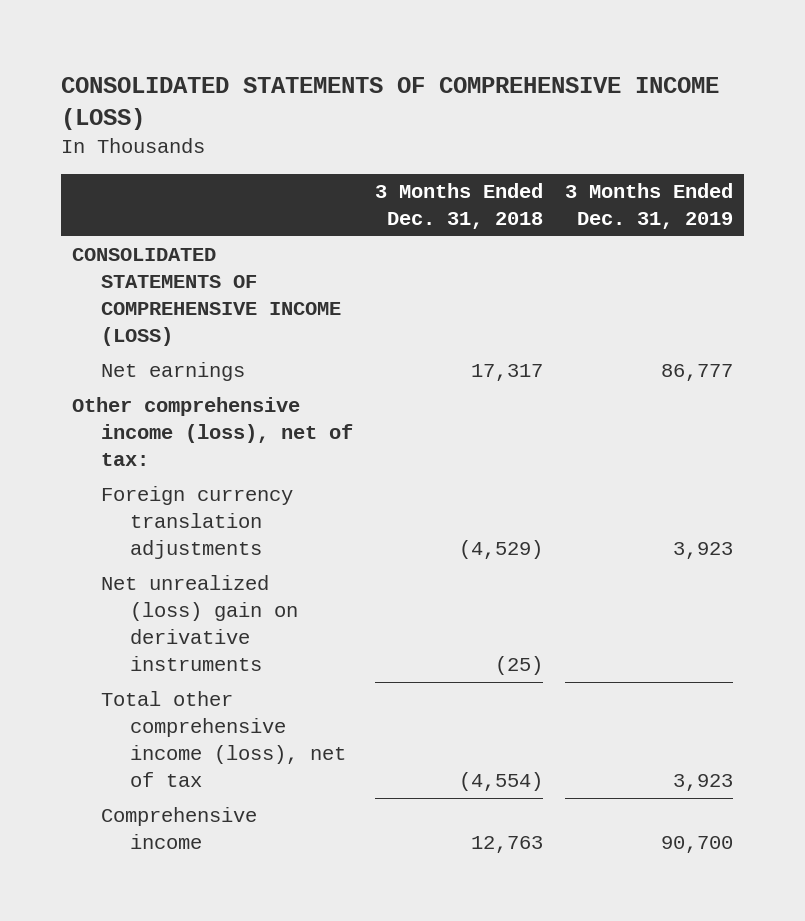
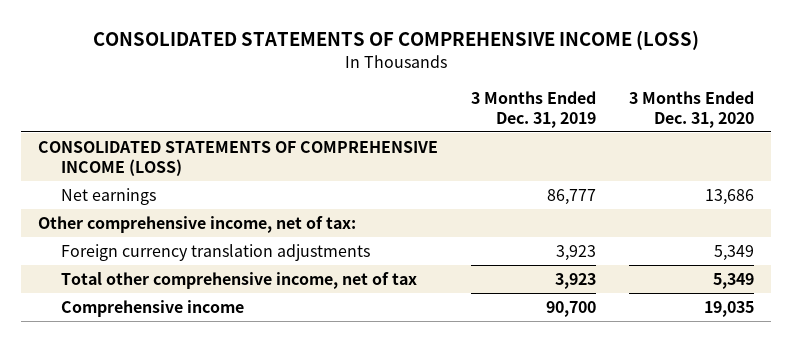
- | 3 Months Ended Dec. 31, 2018 | 3 Months Ended Dec. 31, 2019
+ | 3 Months Ended Dec. 31, 2019 | 3 Months Ended Dec. 31, 2020
- Other comprehensive income (loss), net of tax:
+ Other comprehensive income, net of tax:
- Net unrealized (loss) gain on derivative instruments | (25) |
- Total other comprehensive income (loss), net of tax | (4,554) | 3,923
+ Total other comprehensive income, net of tax | 3,923 | 5,349

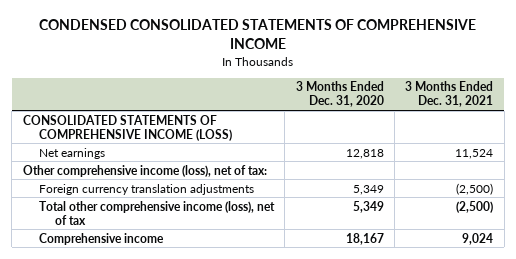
- CONSOLIDATED STATEMENTS OF COMPREHENSIVE INCOME (LOSS)
+ CONDENSED CONSOLIDATED STATEMENTS OF COMPREHENSIVE INCOME
- | 3 Months Ended Dec. 31, 2019 | 3 Months Ended Dec. 31, 2020
+ | 3 Months Ended Dec. 31, 2020 | 3 Months Ended Dec. 31, 2021
- Net earnings | 86,777 | 13,686
- Other comprehensive income, net of tax:
+ Net earnings | 12,818 | 11,524
+ Other comprehensive income (loss), net of tax:
- Total other comprehensive income, net of tax | 3,923 | 5,349
- Comprehensive income | 90,700 | 19,035
+ Total other comprehensive income (loss), net of tax | 5,349 | (2,500)
+ Comprehensive income | 18,167 | 9,024

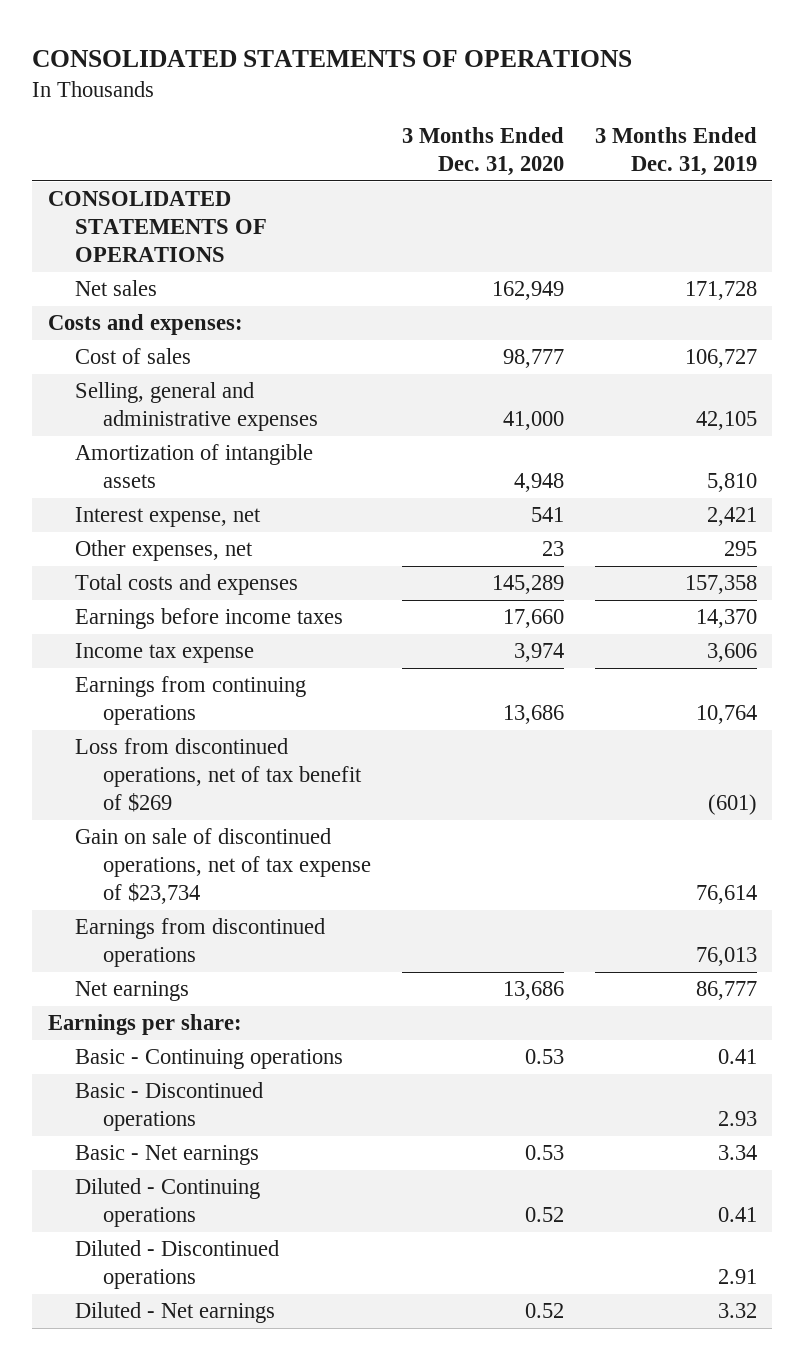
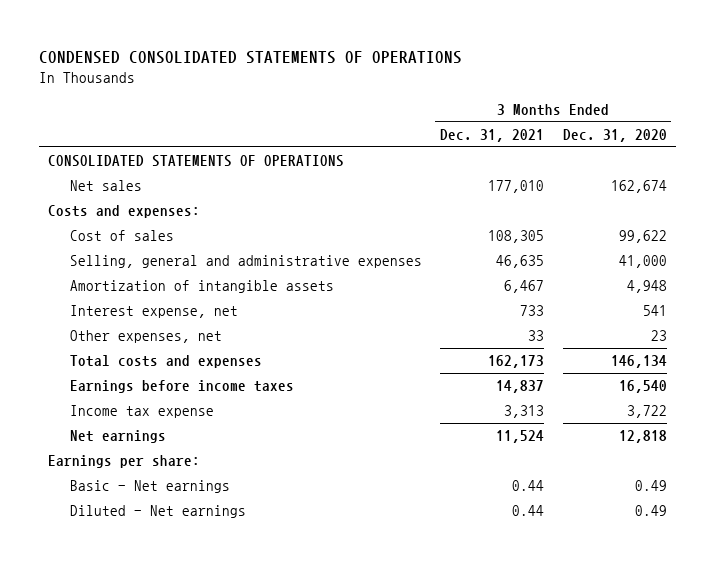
- CONSOLIDATED STATEMENTS OF OPERATIONS
+ CONDENSED CONSOLIDATED STATEMENTS OF OPERATIONS
- | 3 Months Ended Dec. 31, 2020 | 3 Months Ended Dec. 31, 2019
+ | 3 Months Ended Dec. 31, 2021 | 3 Months Ended Dec. 31, 2020
- Net sales | 162,949 | 171,728
+ Net sales | 177,010 | 162,674
- Cost of sales | 98,777 | 106,727
+ Cost of sales | 108,305 | 99,622
- Total costs and expenses | 145,289 | 157,358
- Earnings before income taxes | 17,660 | 14,370
- Income tax expense | 3,974 | 3,606
- Earnings from continuing operations | 13,686 | 10,764
- Loss from discontinued operations, net of tax benefit of $269 | | (601)
- Gain on sale of discontinued operations, net of tax expense of $23,734 | | 76,614
- Earnings from discontinued operations | | 76,013
- Net earnings | 13,686 | 86,777
+ Total costs and expenses | 162,173 | 146,134
+ Earnings before income taxes | 14,837 | 16,540
+ Income tax expense | 3,313 | 3,722
+ Net earnings | 11,524 | 12,818
- Basic - Continuing operations | 0.53 | 0.41
- Basic - Discontinued operations | | 2.93
- Basic - Net earnings | 0.53 | 3.34
- Diluted - Continuing operations | 0.52 | 0.41
- Diluted - Discontinued operations | | 2.91
- Diluted - Net earnings | 0.52 | 3.32
+ Basic - Net earnings | 0.44 | 0.49
+ Diluted - Net earnings | 0.44 | 0.49

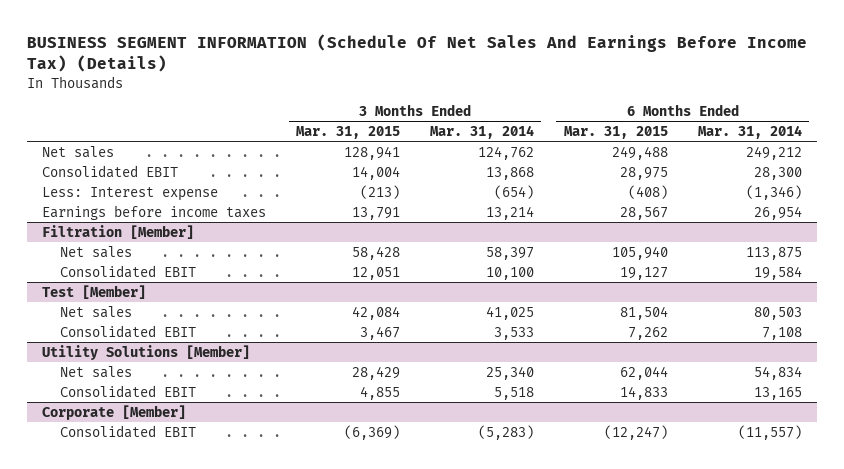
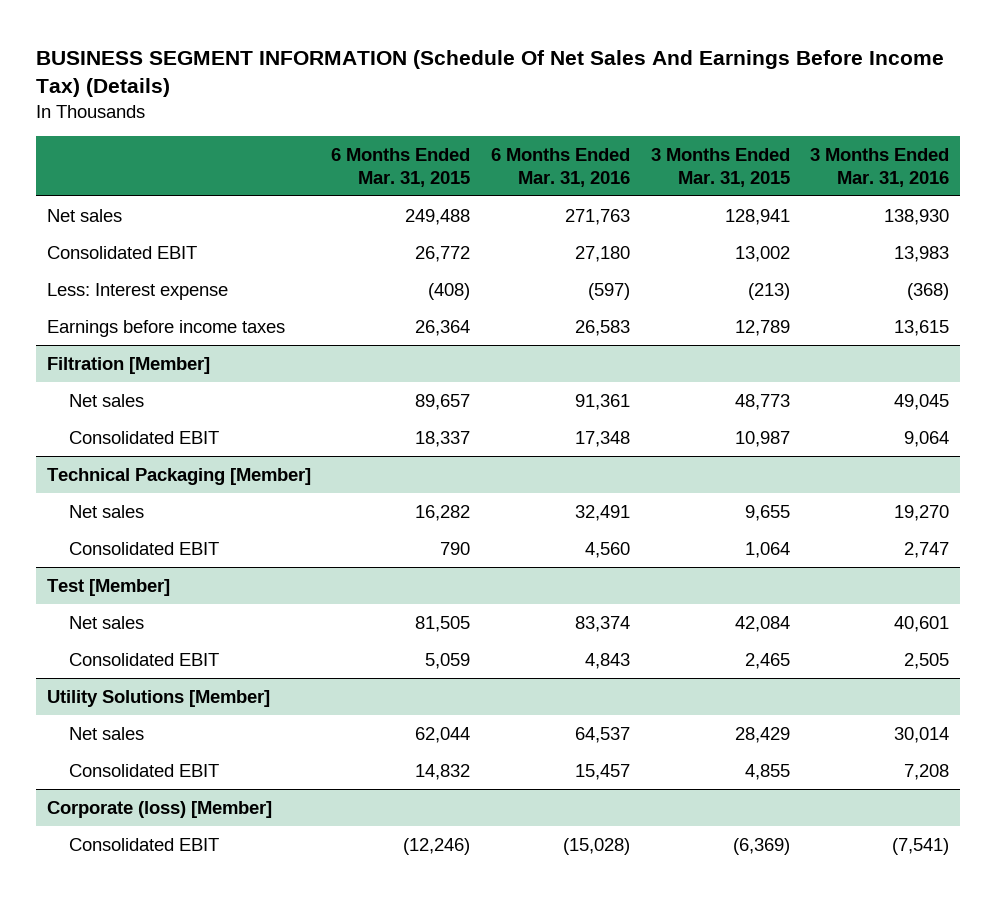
- | 3 Months Ended Mar. 31, 2015 | 3 Months Ended Mar. 31, 2014 | 6 Months Ended Mar. 31, 2015 | 6 Months Ended Mar. 31, 2014
+ | 6 Months Ended Mar. 31, 2015 | 6 Months Ended Mar. 31, 2016 | 3 Months Ended Mar. 31, 2015 | 3 Months Ended Mar. 31, 2016
- Consolidated EBIT | 14,004 | 13,868 | 28,975 | 28,300
+ Consolidated EBIT | 26,772 | 27,180 | 13,002 | 13,983
- Earnings before income taxes | 13,791 | 13,214 | 28,567 | 26,954
+ Earnings before income taxes | 26,364 | 26,583 | 12,789 | 13,615
@ Filtration [Member]
- Net sales | 58,428 | 58,397 | 105,940 | 113,875
- Consolidated EBIT | 12,051 | 10,100 | 19,127 | 19,584
+ Net sales | 89,657 | 91,361 | 48,773 | 49,045
+ Consolidated EBIT | 18,337 | 17,348 | 10,987 | 9,064
+ Technical Packaging [Member]
+ Net sales | 16,282 | 32,491 | 9,655 | 19,270
+ Consolidated EBIT | 790 | 4,560 | 1,064 | 2,747
@ Test [Member]
- Net sales | 42,084 | 41,025 | 81,504 | 80,503
- Consolidated EBIT | 3,467 | 3,533 | 7,262 | 7,108
+ Net sales | 81,505 | 83,374 | 42,084 | 40,601
+ Consolidated EBIT | 5,059 | 4,843 | 2,465 | 2,505
@ Utility Solutions [Member]
- Consolidated EBIT | 4,855 | 5,518 | 14,833 | 13,165
- Corporate [Member]
- Consolidated EBIT | (6,369) | (5,283) | (12,247) | (11,557)
@ Utility Solutions [Member]
+ Consolidated EBIT | 14,832 | 15,457 | 4,855 | 7,208
+ Corporate (loss) [Member]
+ Consolidated EBIT | (12,246) | (15,028) | (6,369) | (7,541)

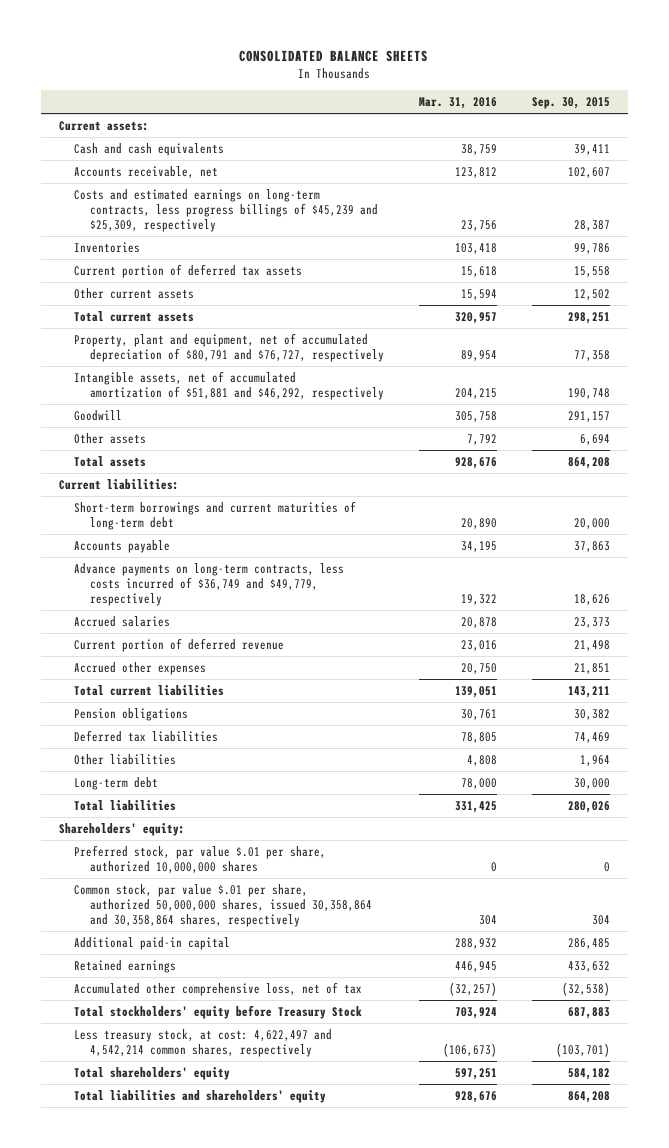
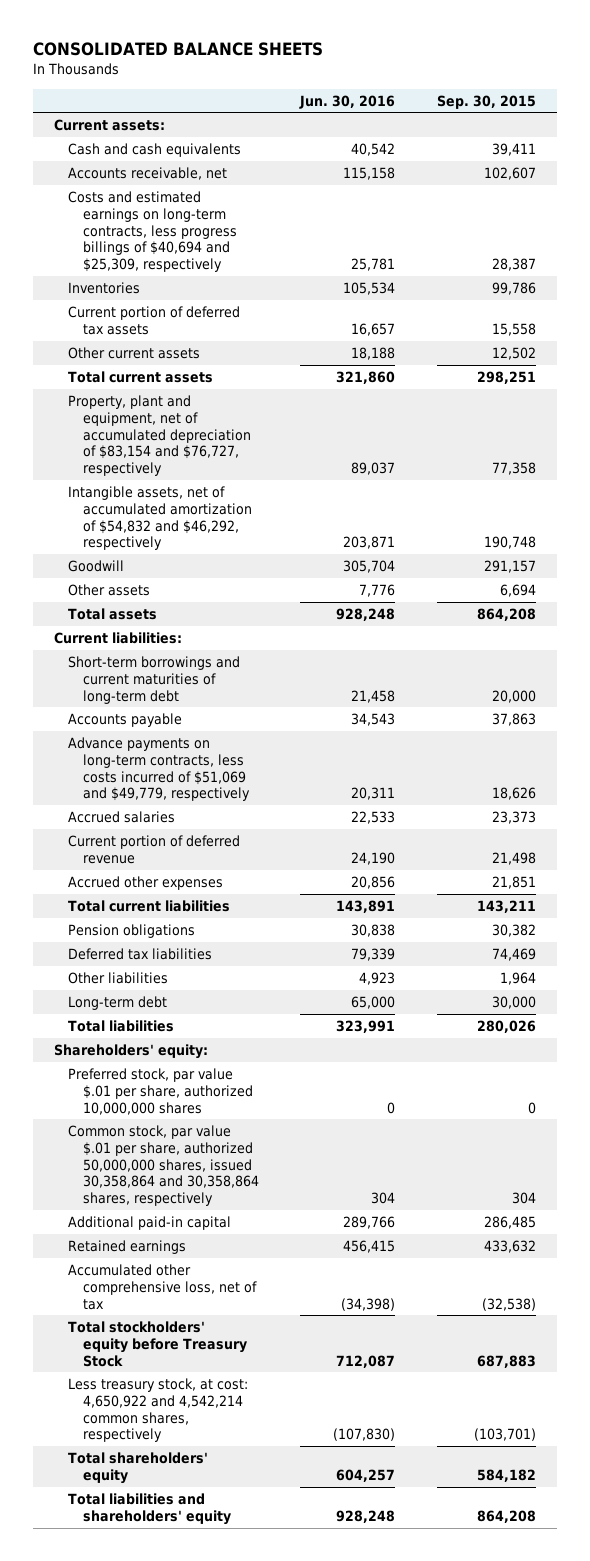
- | Mar. 31, 2016 | Sep. 30, 2015
+ | Jun. 30, 2016 | Sep. 30, 2015
- Costs and estimated earnings on long-term contracts, less progress billings of $45,239 and $25,309, respectively | 23,756 | 28,387
+ Costs and estimated earnings on long-term contracts, less progress billings of $40,694 and $25,309, respectively | 25,781 | 28,387
- Property, plant and equipment, net of accumulated depreciation of $80,791 and $76,727, respectively | 89,954 | 77,358
- Intangible assets, net of accumulated amortization of $51,881 and $46,292, respectively | 204,215 | 190,748
+ Property, plant and equipment, net of accumulated depreciation of $83,154 and $76,727, respectively | 89,037 | 77,358
+ Intangible assets, net of accumulated amortization of $54,832 and $46,292, respectively | 203,871 | 190,748
- Advance payments on long-term contracts, less costs incurred of $36,749 and $49,779, respectively | 19,322 | 18,626
+ Advance payments on long-term contracts, less costs incurred of $51,069 and $49,779, respectively | 20,311 | 18,626
- Less treasury stock, at cost: 4,622,497 and 4,542,214 common shares, respectively | (106,673) | (103,701)
+ Less treasury stock, at cost: 4,650,922 and 4,542,214 common shares, respectively | (107,830) | (103,701)

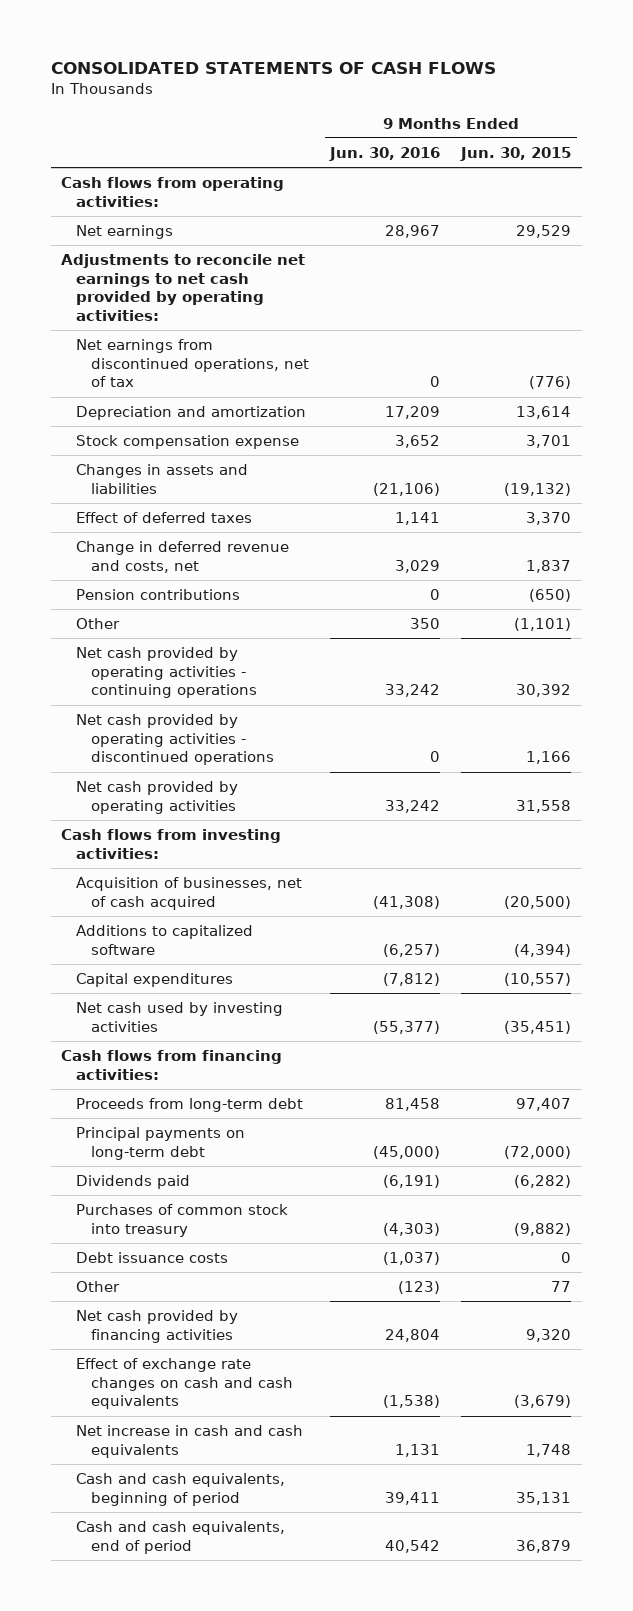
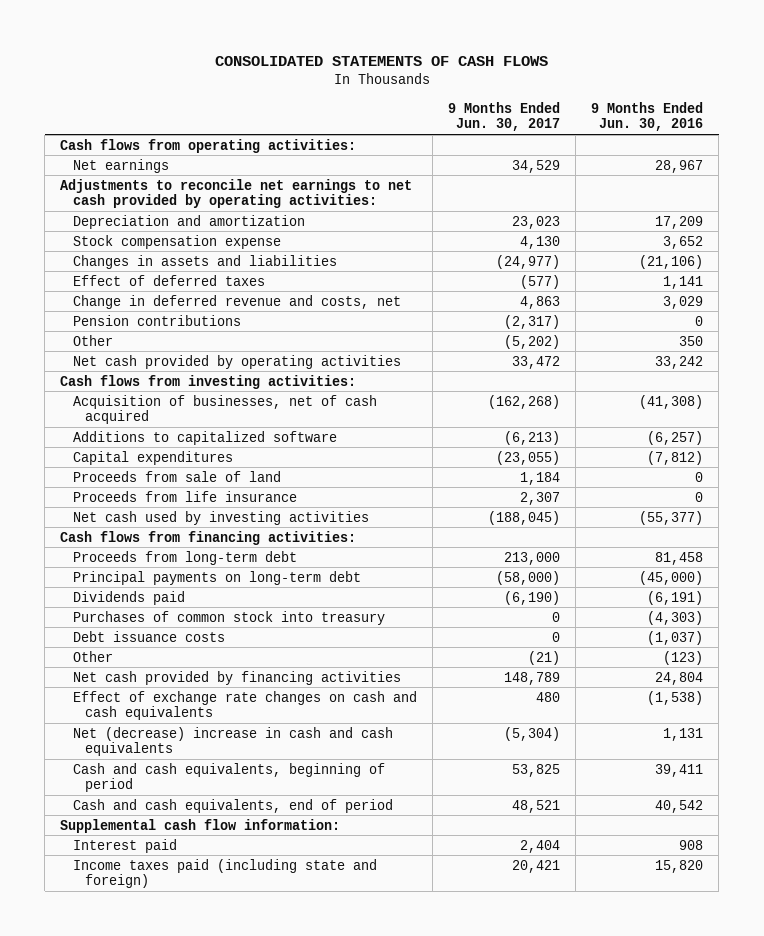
- | 9 Months Ended Jun. 30, 2016 | 9 Months Ended Jun. 30, 2015
+ | 9 Months Ended Jun. 30, 2017 | 9 Months Ended Jun. 30, 2016
- Net earnings from discontinued operations, net of tax | 0 | (776)
- Net cash provided by operating activities - continuing operations | 33,242 | 30,392
- Net cash provided by operating activities - discontinued operations | 0 | 1,166
+ Proceeds from sale of land | 1,184 | 0
+ Proceeds from life insurance | 2,307 | 0
- Net increase in cash and cash equivalents | 1,131 | 1,748
+ Net (decrease) increase in cash and cash equivalents | (5,304) | 1,131
+ Supplemental cash flow information:
+ Interest paid | 2,404 | 908
+ Income taxes paid (including state and foreign) | 20,421 | 15,820

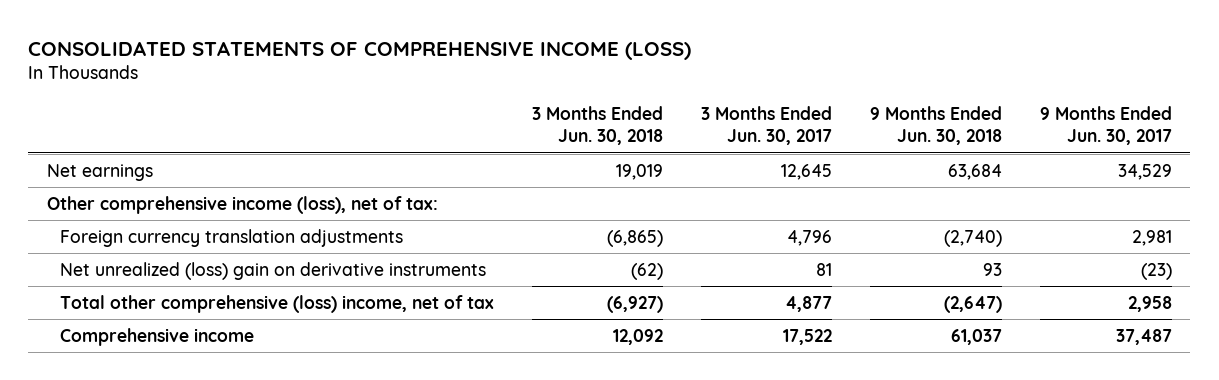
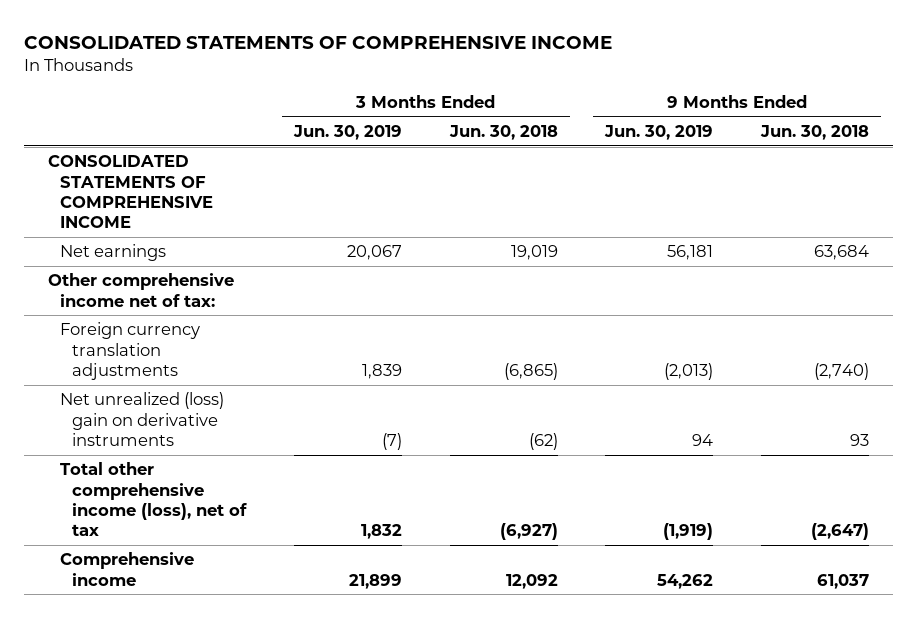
- CONSOLIDATED STATEMENTS OF COMPREHENSIVE INCOME (LOSS)
+ CONSOLIDATED STATEMENTS OF COMPREHENSIVE INCOME
- | 3 Months Ended Jun. 30, 2018 | 3 Months Ended Jun. 30, 2017 | 9 Months Ended Jun. 30, 2018 | 9 Months Ended Jun. 30, 2017
+ | 3 Months Ended Jun. 30, 2019 | 3 Months Ended Jun. 30, 2018 | 9 Months Ended Jun. 30, 2019 | 9 Months Ended Jun. 30, 2018
+ CONSOLIDATED STATEMENTS OF COMPREHENSIVE INCOME
- Other comprehensive income (loss), net of tax:
+ Other comprehensive income net of tax:
- Total other comprehensive (loss) income, net of tax | (6,927) | 4,877 | (2,647) | 2,958
+ Total other comprehensive income (loss), net of tax | 1,832 | (6,927) | (1,919) | (2,647)

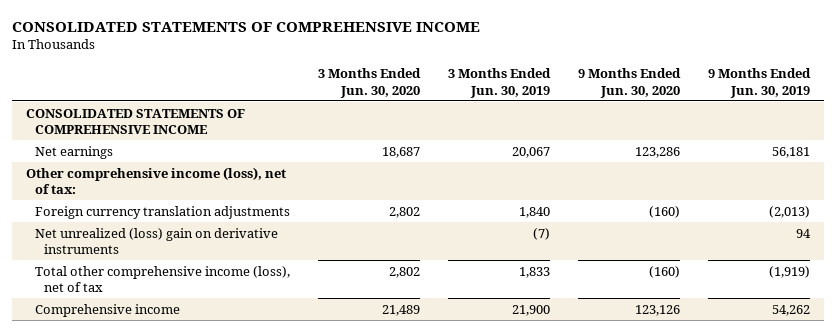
- | 3 Months Ended Jun. 30, 2019 | 3 Months Ended Jun. 30, 2018 | 9 Months Ended Jun. 30, 2019 | 9 Months Ended Jun. 30, 2018
+ | 3 Months Ended Jun. 30, 2020 | 3 Months Ended Jun. 30, 2019 | 9 Months Ended Jun. 30, 2020 | 9 Months Ended Jun. 30, 2019
- Other comprehensive income net of tax:
- Foreign currency translation adjustments | 1,839 | (6,865) | (2,013) | (2,740)
+ Other comprehensive income (loss), net of tax:
+ Foreign currency translation adjustments | 2,802 | 1,840 | (160) | (2,013)
- Total other comprehensive income (loss), net of tax | 1,832 | (6,927) | (1,919) | (2,647)
- Comprehensive income | 21,899 | 12,092 | 54,262 | 61,037
+ Total other comprehensive income (loss), net of tax | 2,802 | 1,833 | (160) | (1,919)
+ Comprehensive income | 21,489 | 21,900 | 123,126 | 54,262

